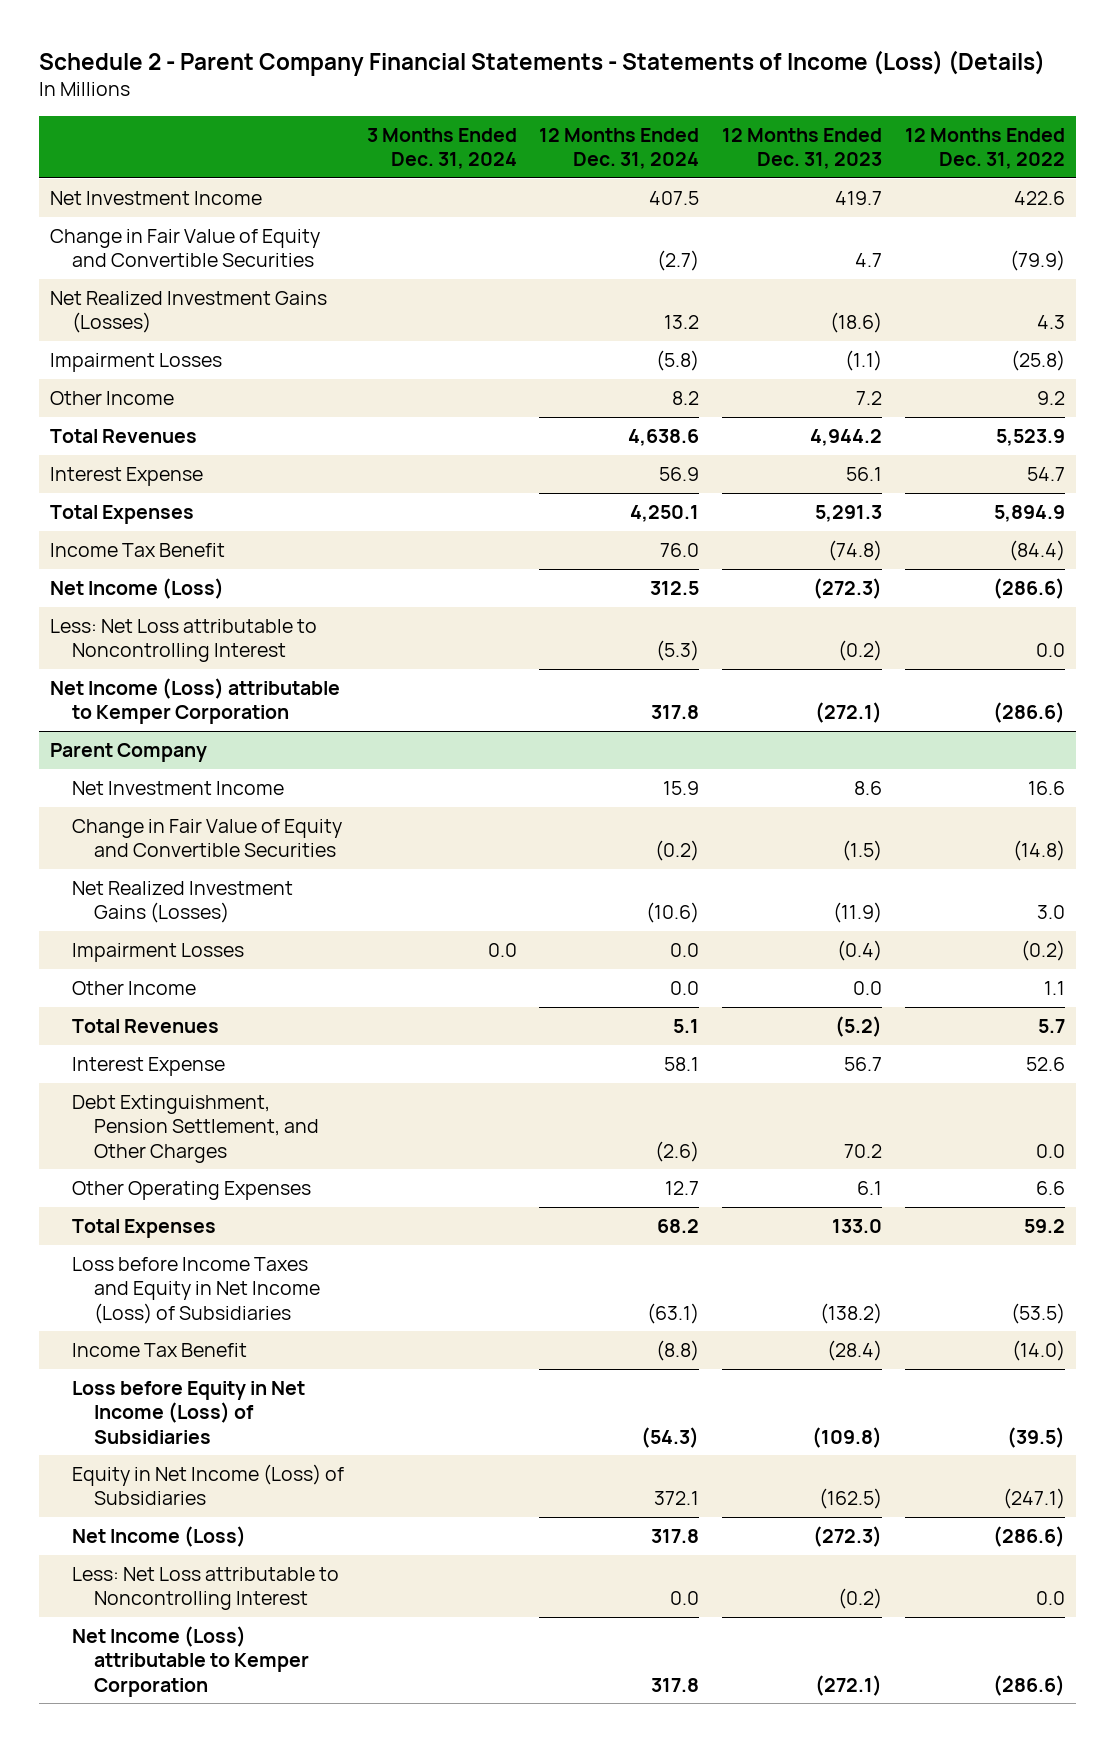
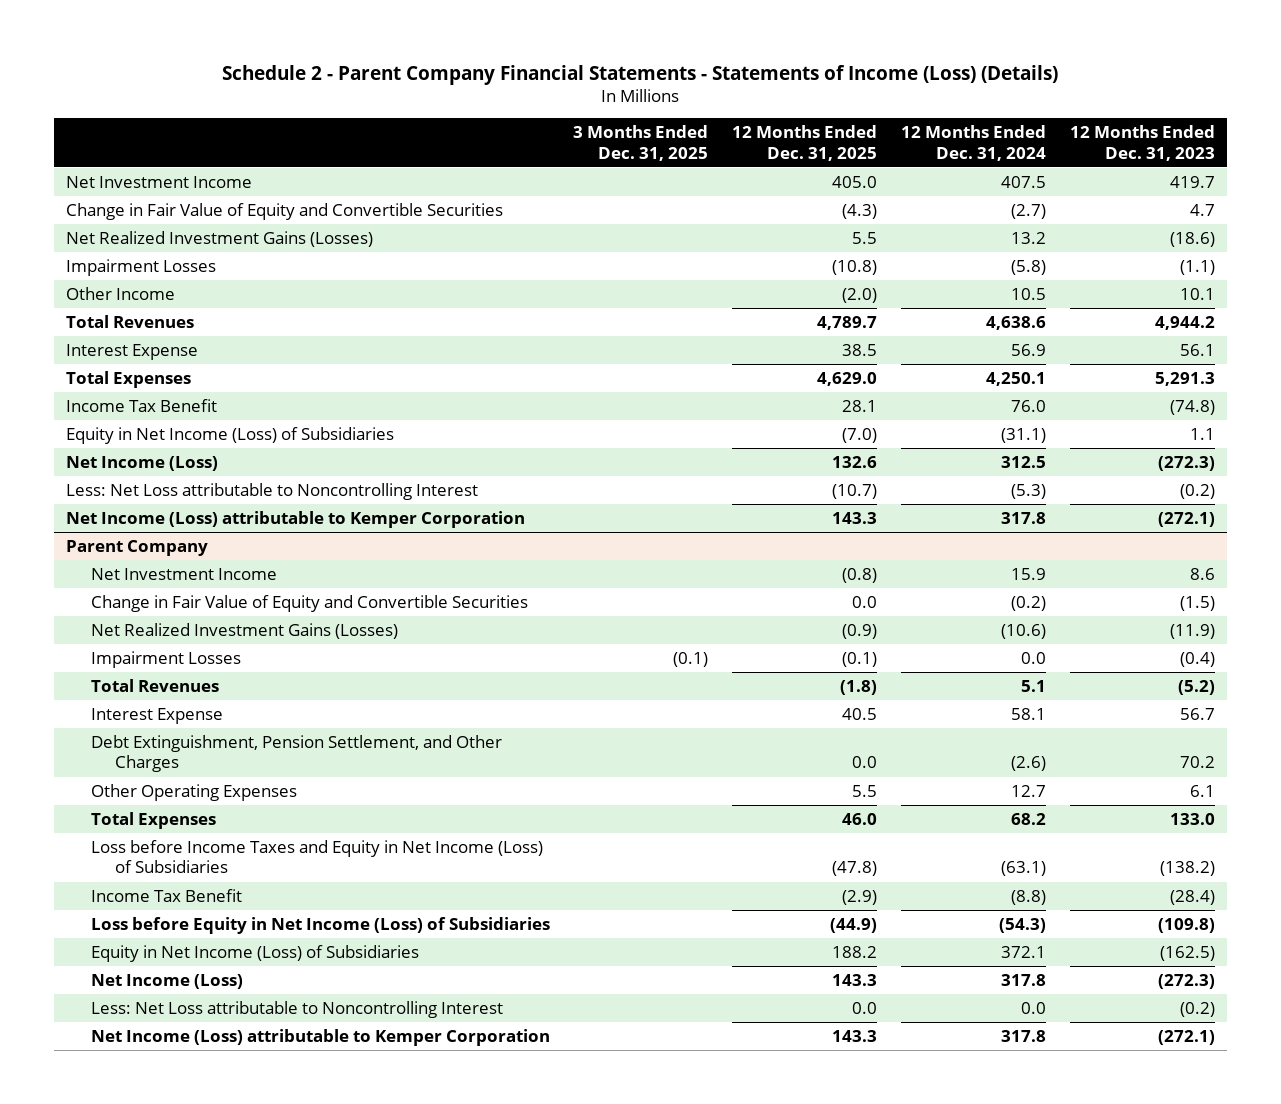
- | 3 Months Ended Dec. 31, 2024 | 12 Months Ended Dec. 31, 2024 | 12 Months Ended Dec. 31, 2023 | 12 Months Ended Dec. 31, 2022
+ | 3 Months Ended Dec. 31, 2025 | 12 Months Ended Dec. 31, 2025 | 12 Months Ended Dec. 31, 2024 | 12 Months Ended Dec. 31, 2023
- Other Income | | 8.2 | 7.2 | 9.2
+ Other Income | | (2.0) | 10.5 | 10.1
+ Equity in Net Income (Loss) of Subsidiaries | | (7.0) | (31.1) | 1.1
@ Parent Company
- Other Income | | 0.0 | 0.0 | 1.1

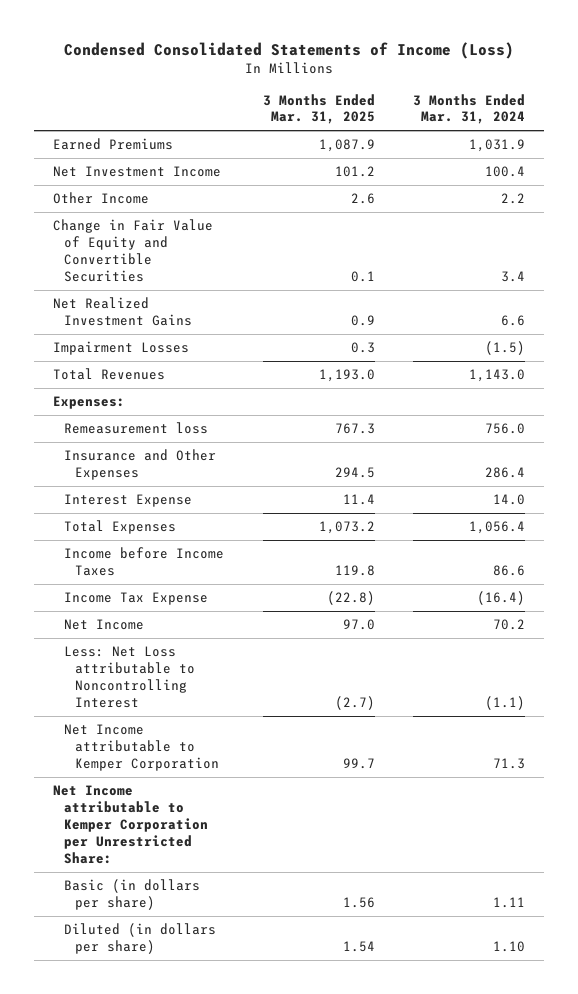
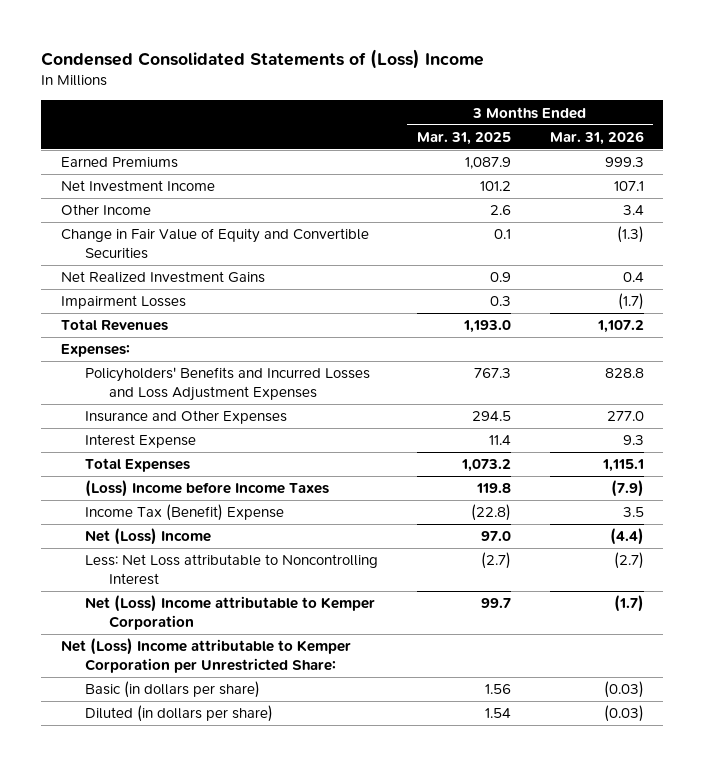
- Condensed Consolidated Statements of Income (Loss)
+ Condensed Consolidated Statements of (Loss) Income
- | 3 Months Ended Mar. 31, 2025 | 3 Months Ended Mar. 31, 2024
+ | 3 Months Ended Mar. 31, 2025 | 3 Months Ended Mar. 31, 2026
- Remeasurement loss | 767.3 | 756.0
+ Policyholders' Benefits and Incurred Losses and Loss Adjustment Expenses | 767.3 | 828.8
- Income before Income Taxes | 119.8 | 86.6
- Income Tax Expense | (22.8) | (16.4)
- Net Income | 97.0 | 70.2
+ (Loss) Income before Income Taxes | 119.8 | (7.9)
+ Income Tax (Benefit) Expense | (22.8) | 3.5
+ Net (Loss) Income | 97.0 | (4.4)
- Net Income attributable to Kemper Corporation | 99.7 | 71.3
- Net Income attributable to Kemper Corporation per Unrestricted Share:
+ Net (Loss) Income attributable to Kemper Corporation | 99.7 | (1.7)
+ Net (Loss) Income attributable to Kemper Corporation per Unrestricted Share:

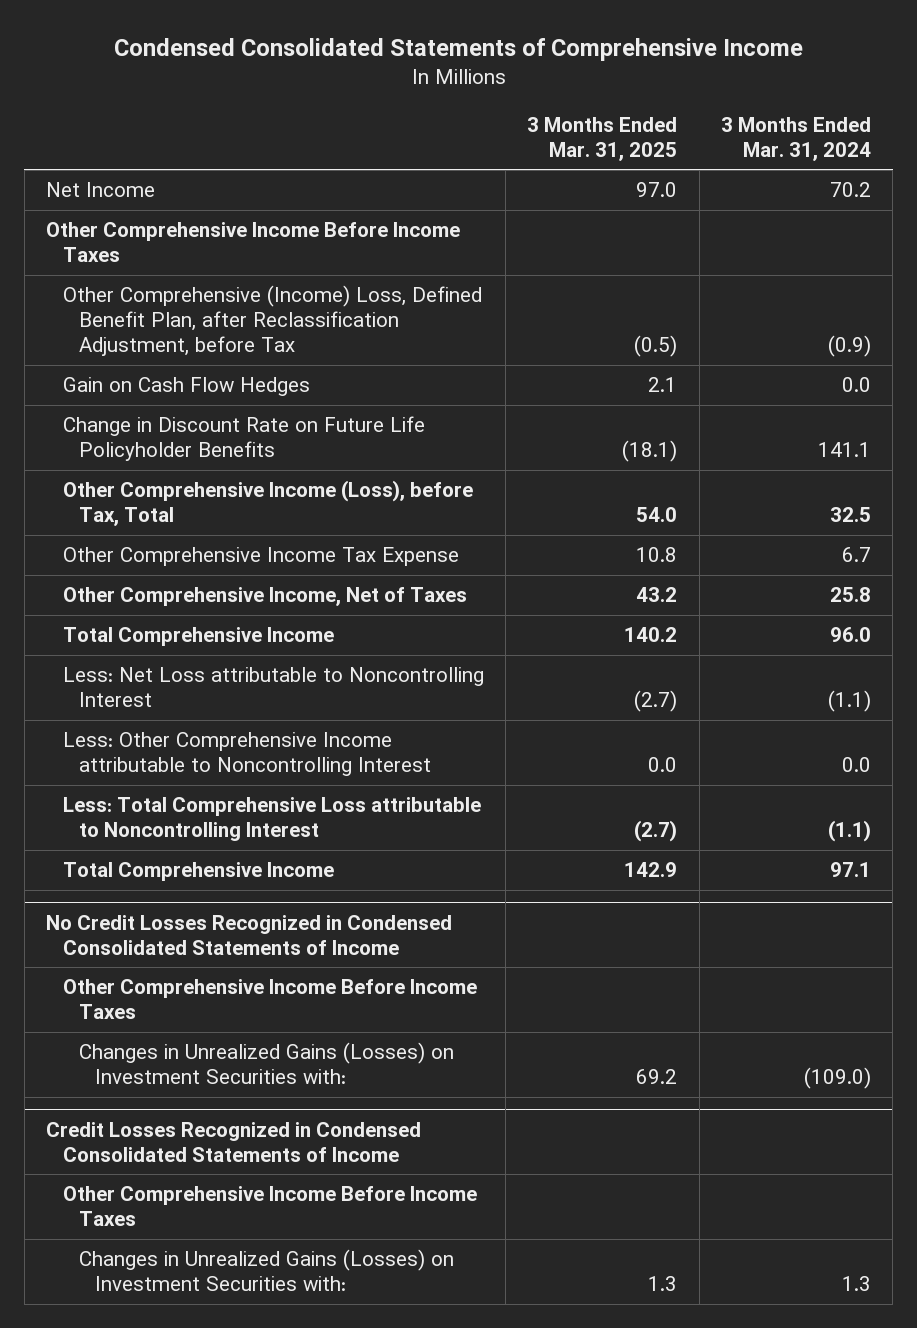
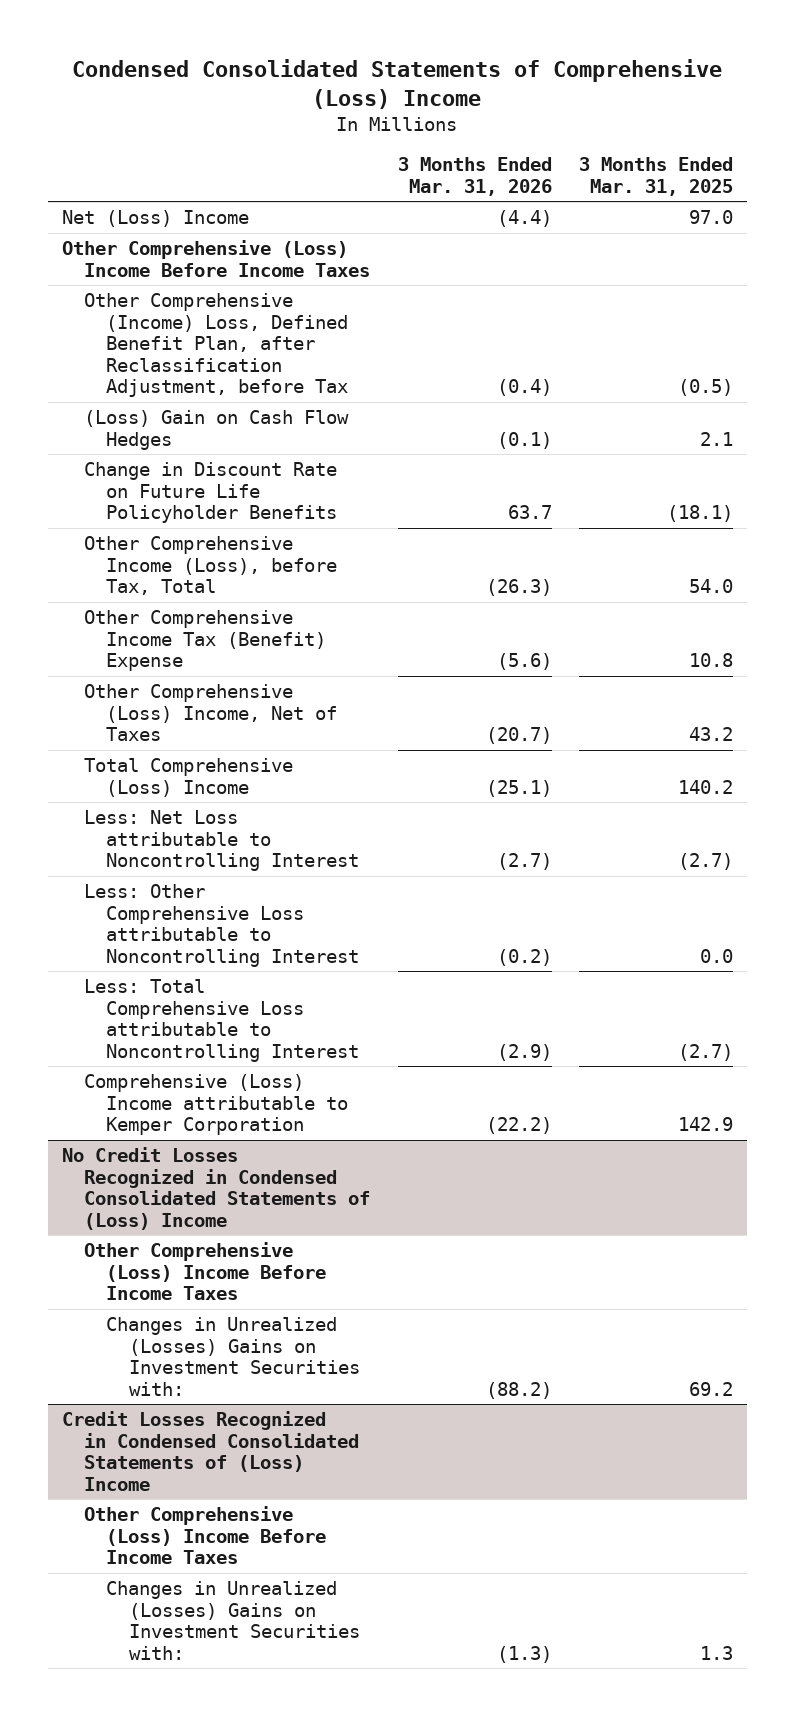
- Condensed Consolidated Statements of Comprehensive Income
+ Condensed Consolidated Statements of Comprehensive (Loss) Income
- | 3 Months Ended Mar. 31, 2025 | 3 Months Ended Mar. 31, 2024
+ | 3 Months Ended Mar. 31, 2026 | 3 Months Ended Mar. 31, 2025
- Net Income | 97.0 | 70.2
- Other Comprehensive Income Before Income Taxes
+ Net (Loss) Income | (4.4) | 97.0
+ Other Comprehensive (Loss) Income Before Income Taxes
- Gain on Cash Flow Hedges | 2.1 | 0.0
+ (Loss) Gain on Cash Flow Hedges | (0.1) | 2.1
- Other Comprehensive Income Tax Expense | 10.8 | 6.7
- Other Comprehensive Income, Net of Taxes | 43.2 | 25.8
- Total Comprehensive Income | 140.2 | 96.0
+ Other Comprehensive Income Tax (Benefit) Expense | (5.6) | 10.8
+ Other Comprehensive (Loss) Income, Net of Taxes | (20.7) | 43.2
+ Total Comprehensive (Loss) Income | (25.1) | 140.2
- Less: Other Comprehensive Income attributable to Noncontrolling Interest | 0.0 | 0.0
+ Less: Other Comprehensive Loss attributable to Noncontrolling Interest | (0.2) | 0.0
- Total Comprehensive Income | 142.9 | 97.1
- No Credit Losses Recognized in Condensed Consolidated Statements of Income
- Other Comprehensive Income Before Income Taxes
- Changes in Unrealized Gains (Losses) on Investment Securities with: | 69.2 | (109.0)
- Credit Losses Recognized in Condensed Consolidated Statements of Income
- Other Comprehensive Income Before Income Taxes
- Changes in Unrealized Gains (Losses) on Investment Securities with: | 1.3 | 1.3
+ Comprehensive (Loss) Income attributable to Kemper Corporation | (22.2) | 142.9
+ No Credit Losses Recognized in Condensed Consolidated Statements of (Loss) Income
+ Other Comprehensive (Loss) Income Before Income Taxes
+ Changes in Unrealized (Losses) Gains on Investment Securities with: | (88.2) | 69.2
+ Credit Losses Recognized in Condensed Consolidated Statements of (Loss) Income
+ Other Comprehensive (Loss) Income Before Income Taxes
+ Changes in Unrealized (Losses) Gains on Investment Securities with: | (1.3) | 1.3

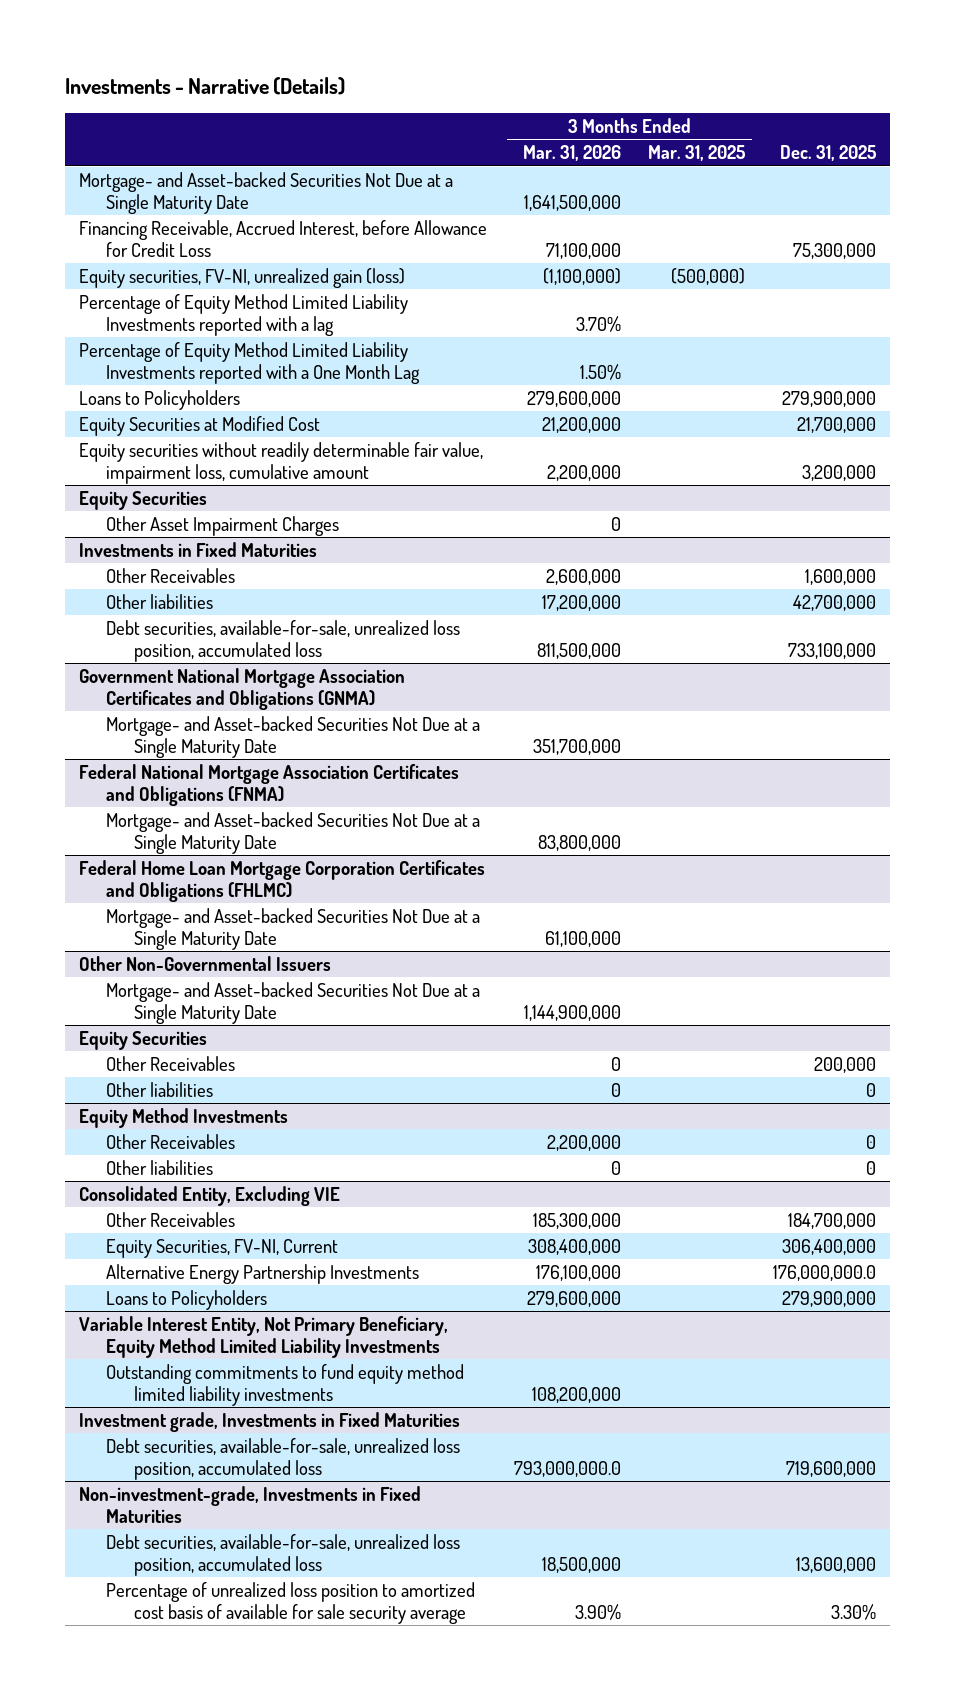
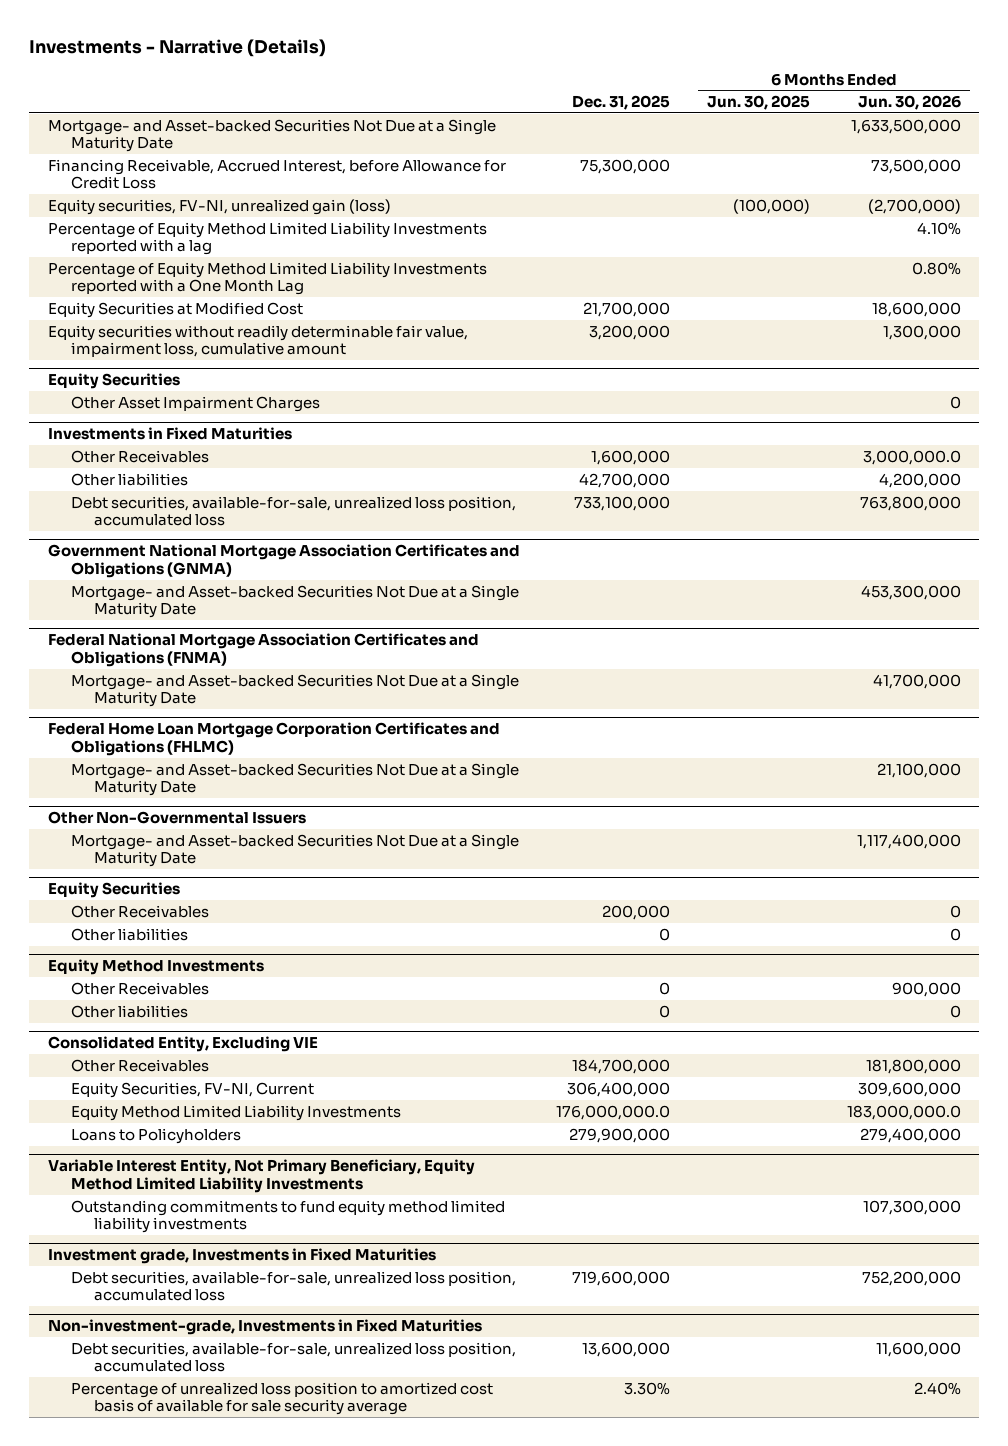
- | 3 Months Ended Mar. 31, 2026 | 3 Months Ended Mar. 31, 2025 | Dec. 31, 2025
+ | Dec. 31, 2025 | 6 Months Ended Jun. 30, 2025 | 6 Months Ended Jun. 30, 2026
- Loans to Policyholders | 279,600,000 | | 279,900,000
@ Consolidated Entity, Excluding VIE
- Alternative Energy Partnership Investments | 176,100,000 | | 176,000,000.0
+ Equity Method Limited Liability Investments | 176,000,000.0 | | 183,000,000.0

